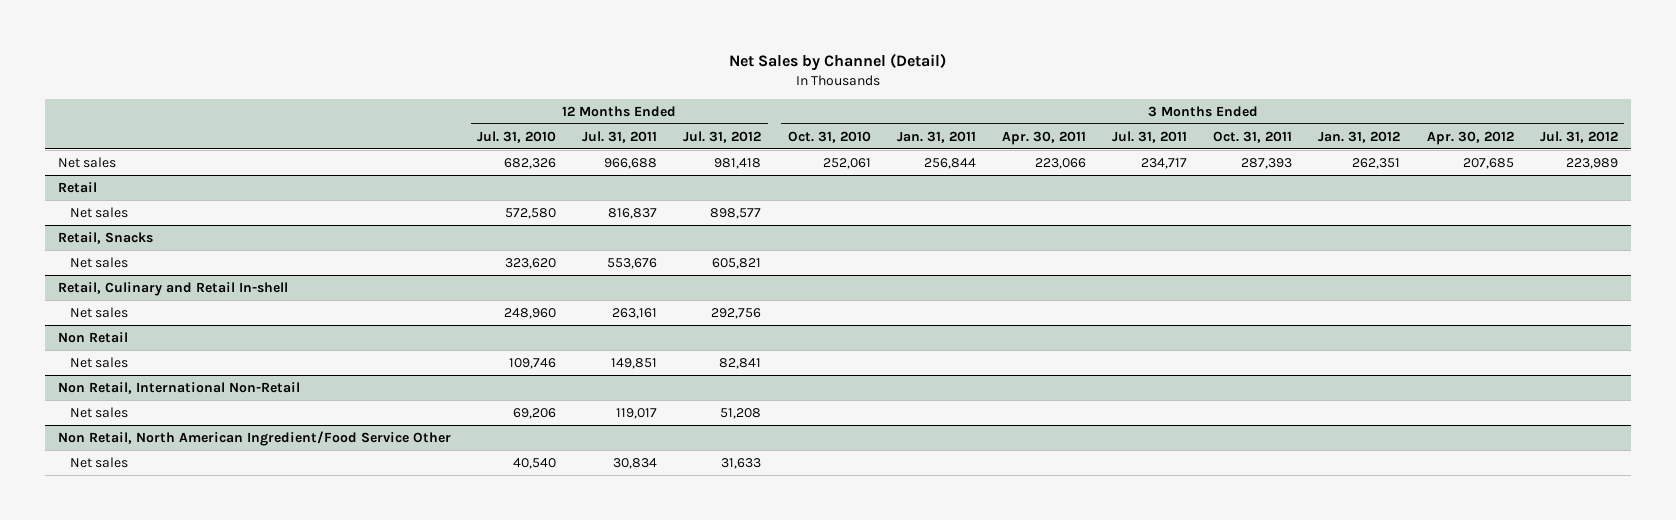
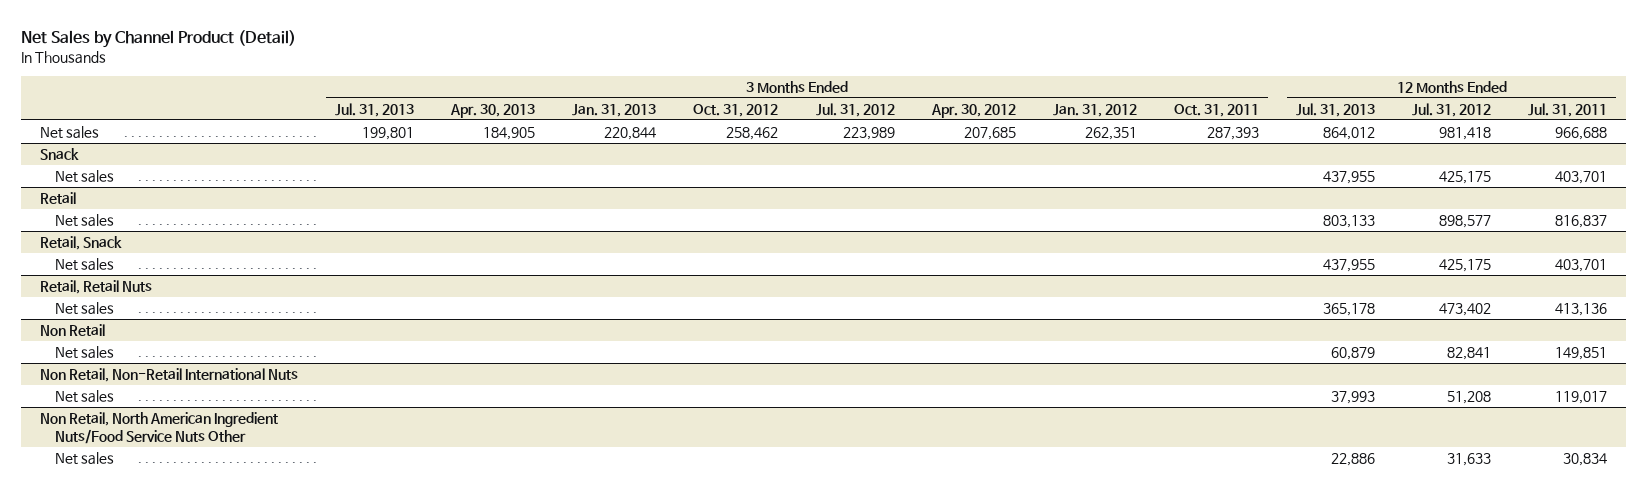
- Net Sales by Channel (Detail)
+ Net Sales by Channel Product (Detail)
- | 12 Months Ended Jul. 31, 2010 | 12 Months Ended Jul. 31, 2011 | 12 Months Ended Jul. 31, 2012 | 3 Months Ended Oct. 31, 2010 | 3 Months Ended Jan. 31, 2011 | 3 Months Ended Apr. 30, 2011 | 3 Months Ended Jul. 31, 2011 | 3 Months Ended Oct. 31, 2011 | 3 Months Ended Jan. 31, 2012 | 3 Months Ended Apr. 30, 2012 | 3 Months Ended Jul. 31, 2012
+ | 3 Months Ended Jul. 31, 2013 | 3 Months Ended Apr. 30, 2013 | 3 Months Ended Jan. 31, 2013 | 3 Months Ended Oct. 31, 2012 | 3 Months Ended Jul. 31, 2012 | 3 Months Ended Apr. 30, 2012 | 3 Months Ended Jan. 31, 2012 | 3 Months Ended Oct. 31, 2011 | 12 Months Ended Jul. 31, 2013 | 12 Months Ended Jul. 31, 2012 | 12 Months Ended Jul. 31, 2011
+ Snack
+ Net sales | | | | | | | | | 437,955 | 425,175 | 403,701
- Retail, Snacks
- Net sales | 323,620 | 553,676 | 605,821 | | | | | | | |
- Retail, Culinary and Retail In-shell
- Net sales | 248,960 | 263,161 | 292,756 | | | | | | | |
+ Retail, Snack
+ Net sales | | | | | | | | | 437,955 | 425,175 | 403,701
+ Retail, Retail Nuts
+ Net sales | | | | | | | | | 365,178 | 473,402 | 413,136
- Non Retail, International Non-Retail
+ Non Retail, Non-Retail International Nuts
- Non Retail, North American Ingredient/Food Service Other
+ Non Retail, North American Ingredient Nuts/Food Service Nuts Other

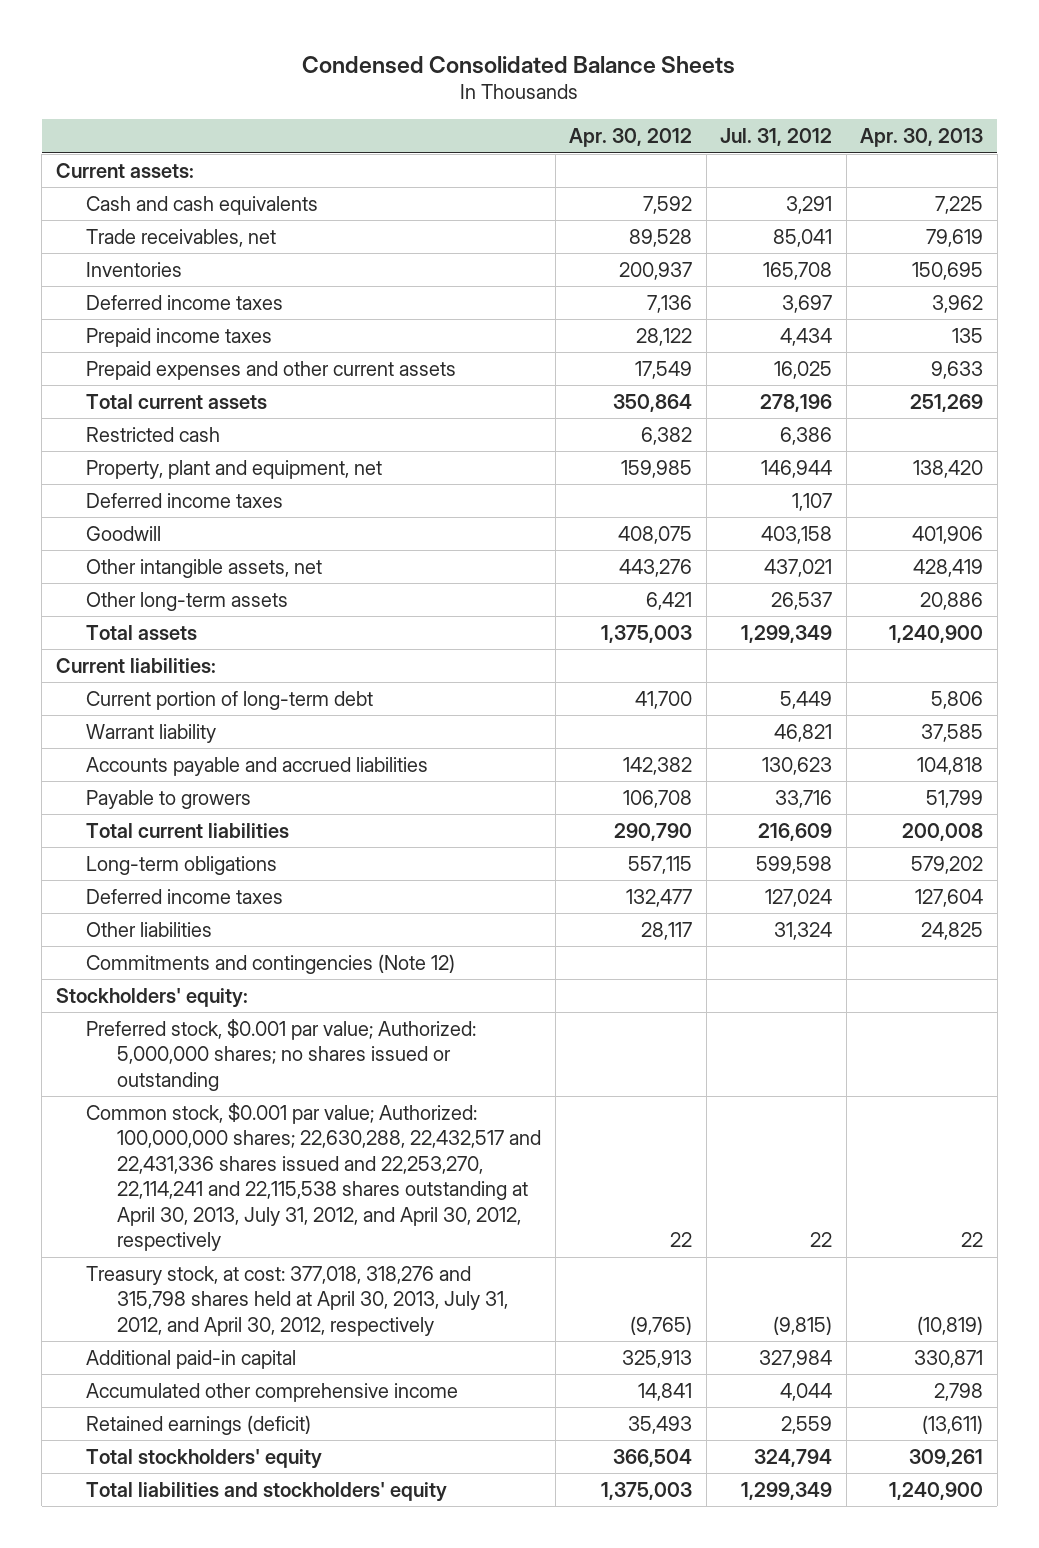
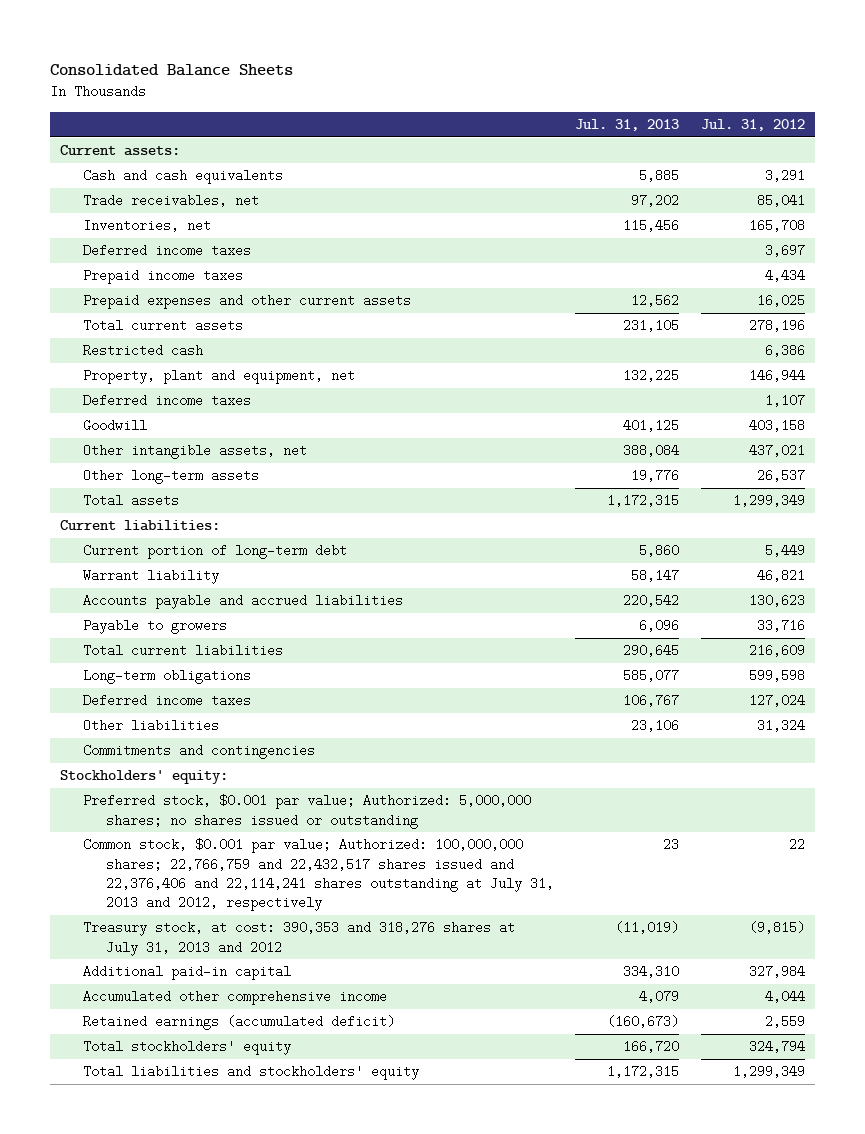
- Condensed Consolidated Balance Sheets
+ Consolidated Balance Sheets
- | Apr. 30, 2012 | Jul. 31, 2012 | Apr. 30, 2013
+ | Jul. 31, 2013 | Jul. 31, 2012
- Inventories | 200,937 | 165,708 | 150,695
+ Inventories, net | 115,456 | 165,708
- Commitments and contingencies (Note 12)
+ Commitments and contingencies
- Common stock, $0.001 par value; Authorized: 100,000,000 shares; 22,630,288, 22,432,517 and 22,431,336 shares issued and 22,253,270, 22,114,241 and 22,115,538 shares outstanding at April 30, 2013, July 31, 2012, and April 30, 2012, respectively | 22 | 22 | 22
- Treasury stock, at cost: 377,018, 318,276 and 315,798 shares held at April 30, 2013, July 31, 2012, and April 30, 2012, respectively | (9,765) | (9,815) | (10,819)
+ Common stock, $0.001 par value; Authorized: 100,000,000 shares; 22,766,759 and 22,432,517 shares issued and 22,376,406 and 22,114,241 shares outstanding at July 31, 2013 and 2012, respectively | 23 | 22
+ Treasury stock, at cost: 390,353 and 318,276 shares at July 31, 2013 and 2012 | (11,019) | (9,815)
- Retained earnings (deficit) | 35,493 | 2,559 | (13,611)
+ Retained earnings (accumulated deficit) | (160,673) | 2,559

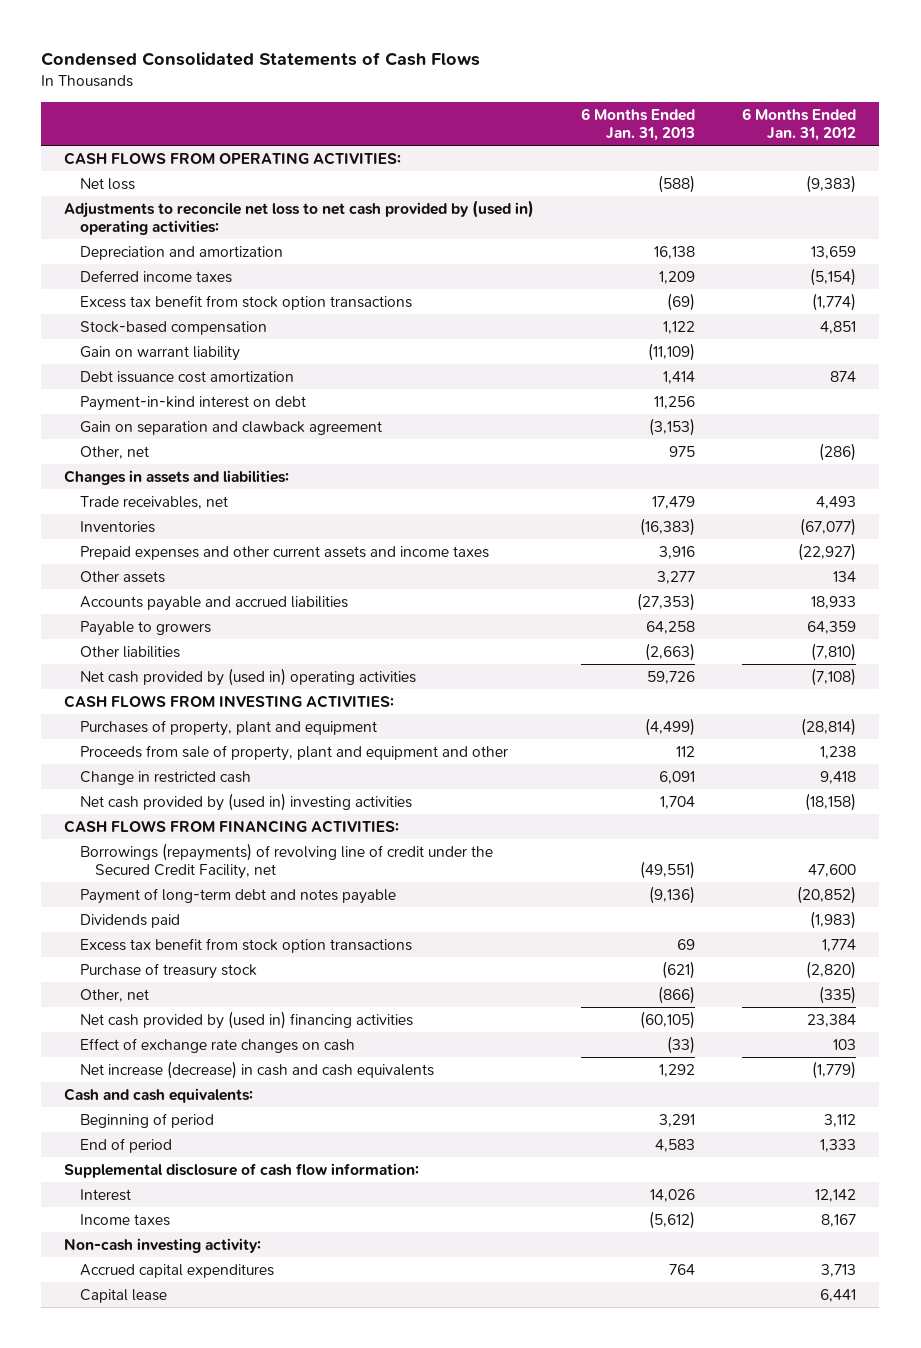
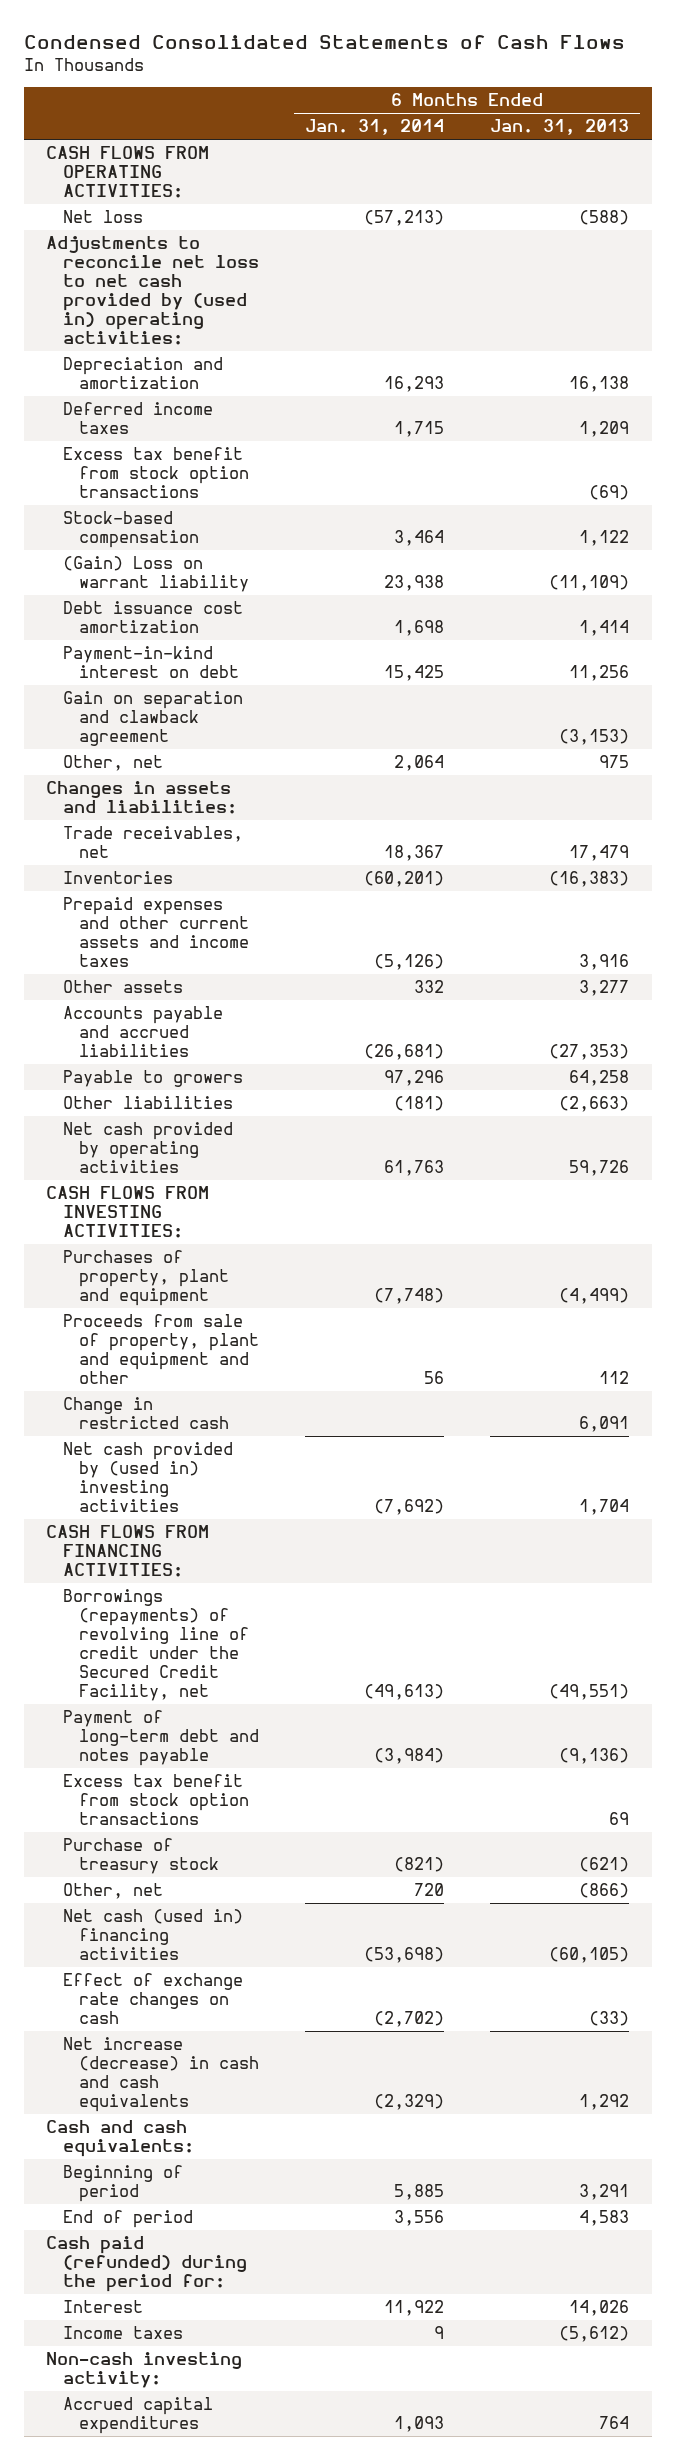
- | 6 Months Ended Jan. 31, 2013 | 6 Months Ended Jan. 31, 2012
+ | 6 Months Ended Jan. 31, 2014 | 6 Months Ended Jan. 31, 2013
- Gain on warrant liability | (11,109) |
+ (Gain) Loss on warrant liability | 23,938 | (11,109)
- Net cash provided by (used in) operating activities | 59,726 | (7,108)
+ Net cash provided by operating activities | 61,763 | 59,726
- Dividends paid | | (1,983)
- Net cash provided by (used in) financing activities | (60,105) | 23,384
+ Net cash (used in) financing activities | (53,698) | (60,105)
- Supplemental disclosure of cash flow information:
+ Cash paid (refunded) during the period for:
- Capital lease | | 6,441

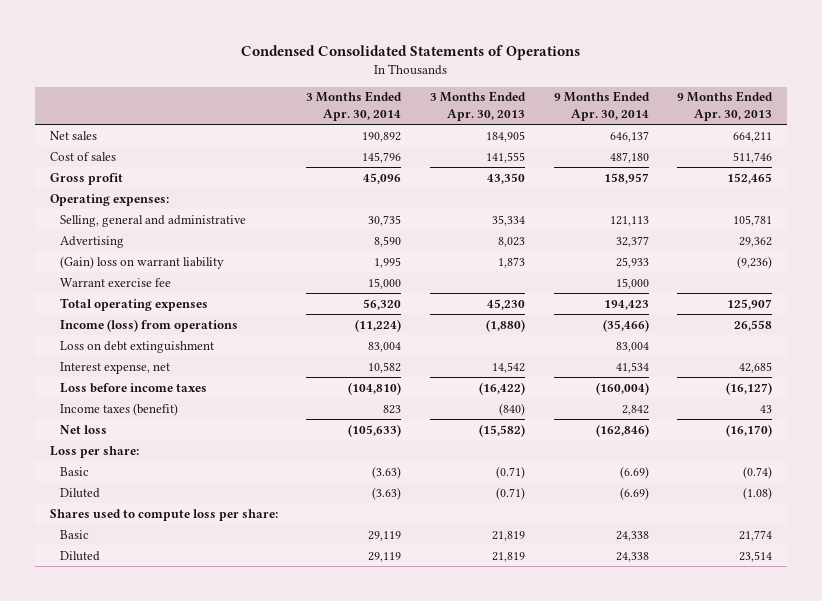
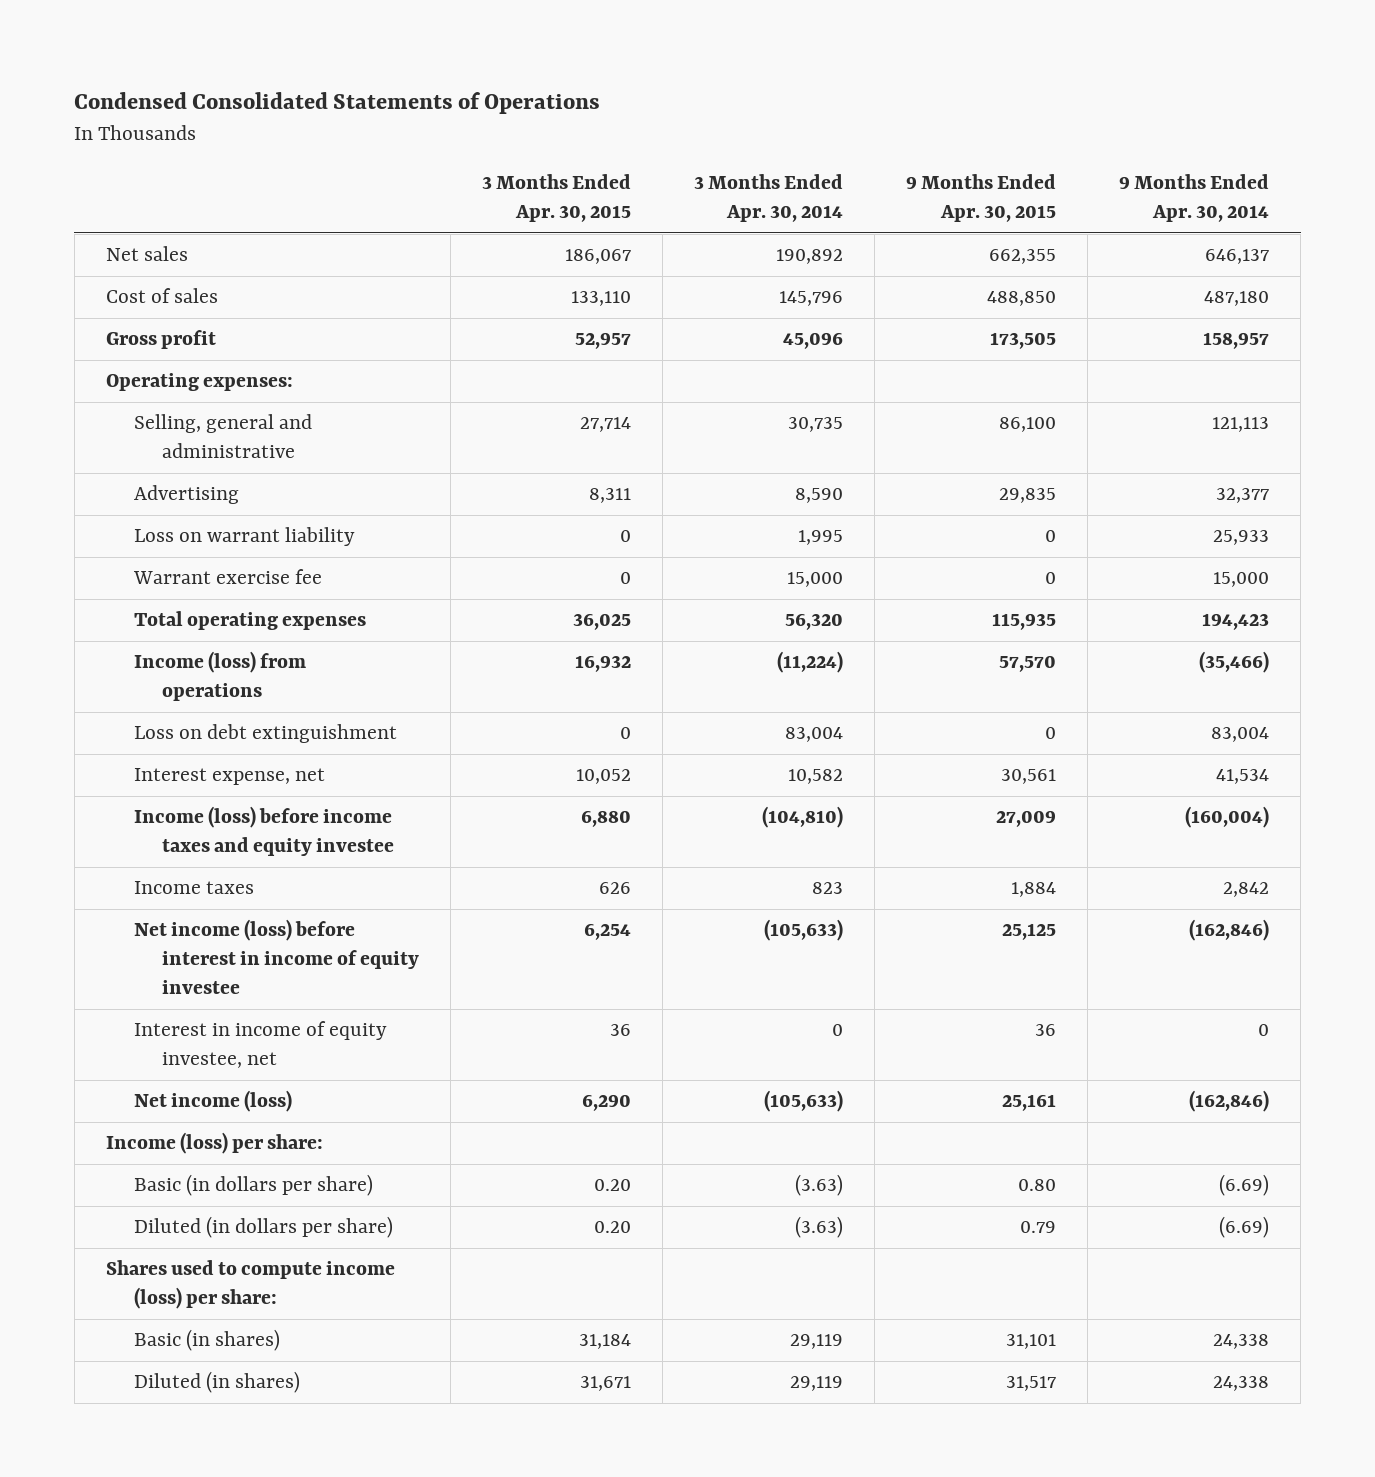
- | 3 Months Ended Apr. 30, 2014 | 3 Months Ended Apr. 30, 2013 | 9 Months Ended Apr. 30, 2014 | 9 Months Ended Apr. 30, 2013
+ | 3 Months Ended Apr. 30, 2015 | 3 Months Ended Apr. 30, 2014 | 9 Months Ended Apr. 30, 2015 | 9 Months Ended Apr. 30, 2014
- (Gain) loss on warrant liability | 1,995 | 1,873 | 25,933 | (9,236)
+ Loss on warrant liability | 0 | 1,995 | 0 | 25,933
- Loss before income taxes | (104,810) | (16,422) | (160,004) | (16,127)
- Income taxes (benefit) | 823 | (840) | 2,842 | 43
- Net loss | (105,633) | (15,582) | (162,846) | (16,170)
- Loss per share:
- Basic | (3.63) | (0.71) | (6.69) | (0.74)
- Diluted | (3.63) | (0.71) | (6.69) | (1.08)
- Shares used to compute loss per share:
- Basic | 29,119 | 21,819 | 24,338 | 21,774
- Diluted | 29,119 | 21,819 | 24,338 | 23,514
+ Income (loss) before income taxes and equity investee | 6,880 | (104,810) | 27,009 | (160,004)
+ Income taxes | 626 | 823 | 1,884 | 2,842
+ Net income (loss) before interest in income of equity investee | 6,254 | (105,633) | 25,125 | (162,846)
+ Interest in income of equity investee, net | 36 | 0 | 36 | 0
+ Net income (loss) | 6,290 | (105,633) | 25,161 | (162,846)
+ Income (loss) per share:
+ Basic (in dollars per share) | 0.20 | (3.63) | 0.80 | (6.69)
+ Diluted (in dollars per share) | 0.20 | (3.63) | 0.79 | (6.69)
+ Shares used to compute income (loss) per share:
+ Basic (in shares) | 31,184 | 29,119 | 31,101 | 24,338
+ Diluted (in shares) | 31,671 | 29,119 | 31,517 | 24,338

